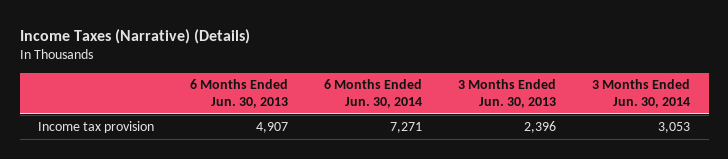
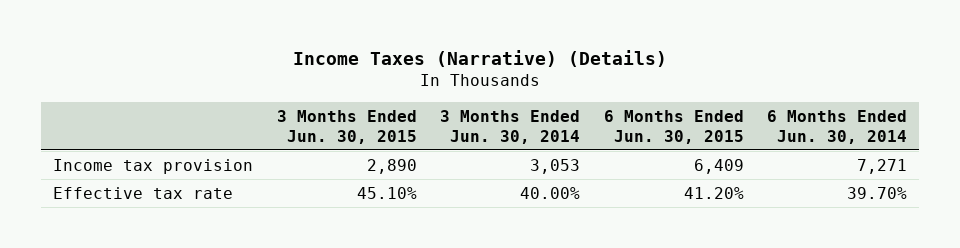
- | 6 Months Ended Jun. 30, 2013 | 6 Months Ended Jun. 30, 2014 | 3 Months Ended Jun. 30, 2013 | 3 Months Ended Jun. 30, 2014
+ | 3 Months Ended Jun. 30, 2015 | 3 Months Ended Jun. 30, 2014 | 6 Months Ended Jun. 30, 2015 | 6 Months Ended Jun. 30, 2014
+ Effective tax rate | 45.10% | 40.00% | 41.20% | 39.70%

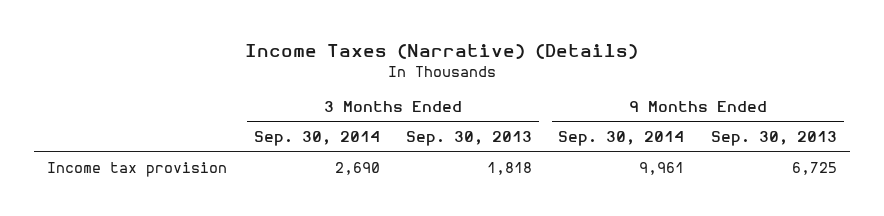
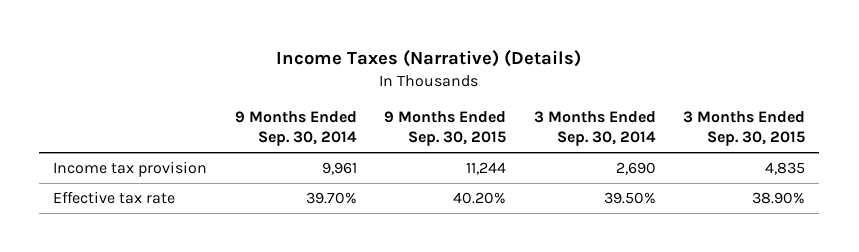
- | 3 Months Ended Sep. 30, 2014 | 3 Months Ended Sep. 30, 2013 | 9 Months Ended Sep. 30, 2014 | 9 Months Ended Sep. 30, 2013
+ | 9 Months Ended Sep. 30, 2014 | 9 Months Ended Sep. 30, 2015 | 3 Months Ended Sep. 30, 2014 | 3 Months Ended Sep. 30, 2015
+ Effective tax rate | 39.70% | 40.20% | 39.50% | 38.90%

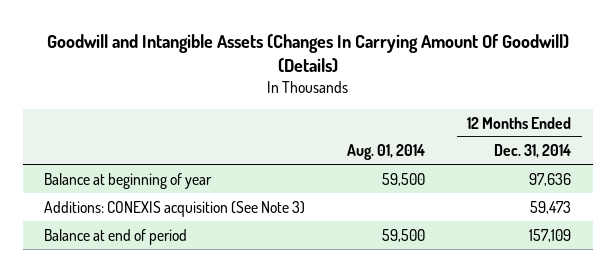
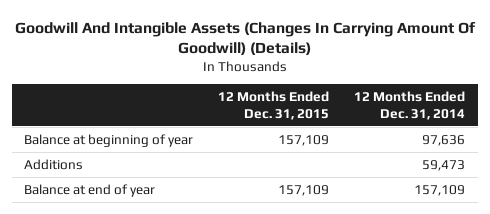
- Goodwill and Intangible Assets (Changes In Carrying Amount Of Goodwill) (Details)
+ Goodwill And Intangible Assets (Changes In Carrying Amount Of Goodwill) (Details)
- | Aug. 01, 2014 | 12 Months Ended Dec. 31, 2014
+ | 12 Months Ended Dec. 31, 2015 | 12 Months Ended Dec. 31, 2014
- Additions: CONEXIS acquisition (See Note 3) | | 59,473
- Balance at end of period | 59,500 | 157,109
+ Additions | | 59,473
+ Balance at end of year | 157,109 | 157,109

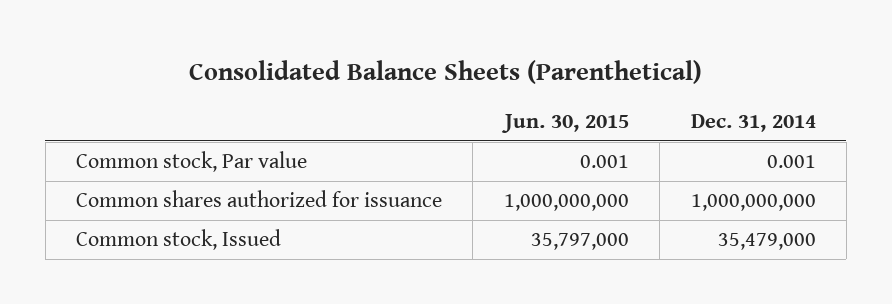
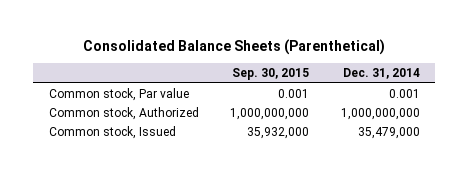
- | Jun. 30, 2015 | Dec. 31, 2014
+ | Sep. 30, 2015 | Dec. 31, 2014
- Common shares authorized for issuance | 1,000,000,000 | 1,000,000,000
+ Common stock, Authorized | 1,000,000,000 | 1,000,000,000

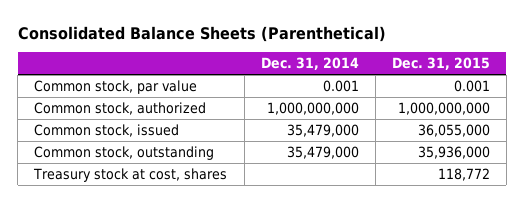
- | Sep. 30, 2015 | Dec. 31, 2014
+ | Dec. 31, 2014 | Dec. 31, 2015
- Common stock, Par value | 0.001 | 0.001
- Common stock, Authorized | 1,000,000,000 | 1,000,000,000
- Common stock, Issued | 35,932,000 | 35,479,000
+ Common stock, par value | 0.001 | 0.001
+ Common stock, authorized | 1,000,000,000 | 1,000,000,000
+ Common stock, issued | 35,479,000 | 36,055,000
+ Common stock, outstanding | 35,479,000 | 35,936,000
+ Treasury stock at cost, shares | | 118,772

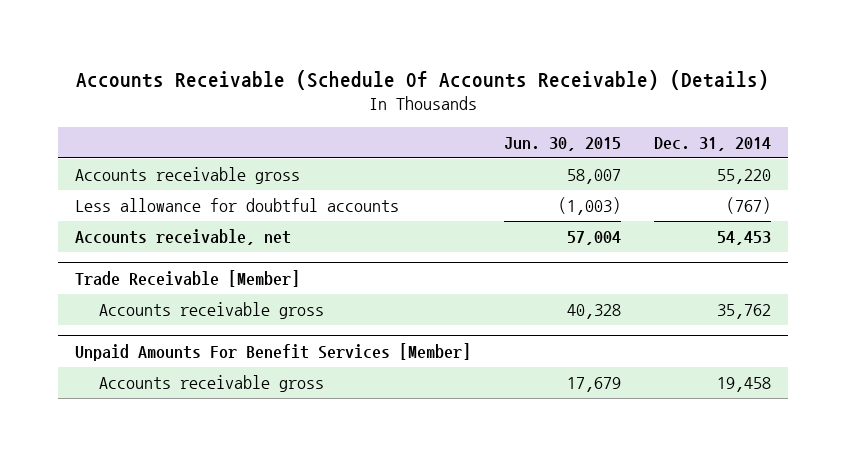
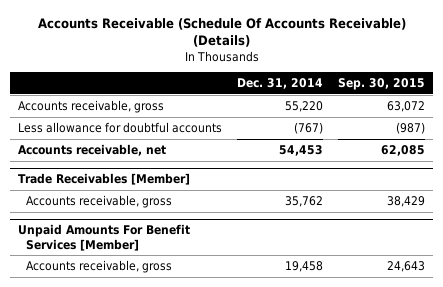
- | Jun. 30, 2015 | Dec. 31, 2014
+ | Dec. 31, 2014 | Sep. 30, 2015
- Accounts receivable gross | 58,007 | 55,220
+ Accounts receivable, gross | 55,220 | 63,072
- Trade Receivable [Member]
- Accounts receivable gross | 40,328 | 35,762
+ Trade Receivables [Member]
+ Accounts receivable, gross | 35,762 | 38,429
@ Unpaid Amounts For Benefit Services [Member]
- Accounts receivable gross | 17,679 | 19,458
+ Accounts receivable, gross | 19,458 | 24,643

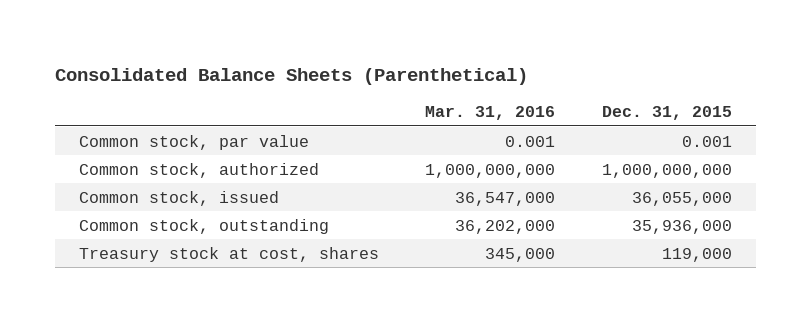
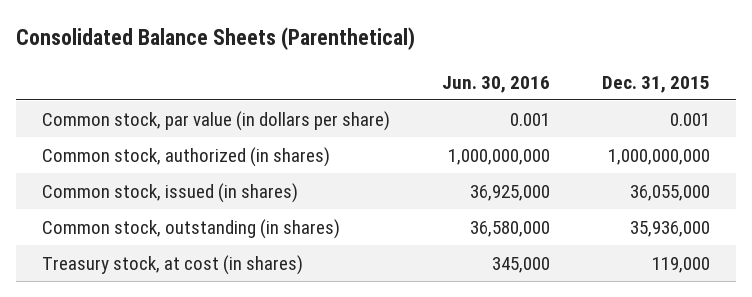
- | Mar. 31, 2016 | Dec. 31, 2015
+ | Jun. 30, 2016 | Dec. 31, 2015
- Common stock, par value | 0.001 | 0.001
- Common stock, authorized | 1,000,000,000 | 1,000,000,000
- Common stock, issued | 36,547,000 | 36,055,000
- Common stock, outstanding | 36,202,000 | 35,936,000
- Treasury stock at cost, shares | 345,000 | 119,000
+ Common stock, par value (in dollars per share) | 0.001 | 0.001
+ Common stock, authorized (in shares) | 1,000,000,000 | 1,000,000,000
+ Common stock, issued (in shares) | 36,925,000 | 36,055,000
+ Common stock, outstanding (in shares) | 36,580,000 | 35,936,000
+ Treasury stock, at cost (in shares) | 345,000 | 119,000

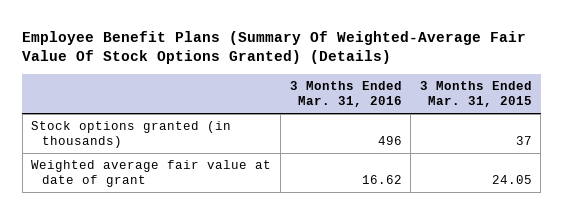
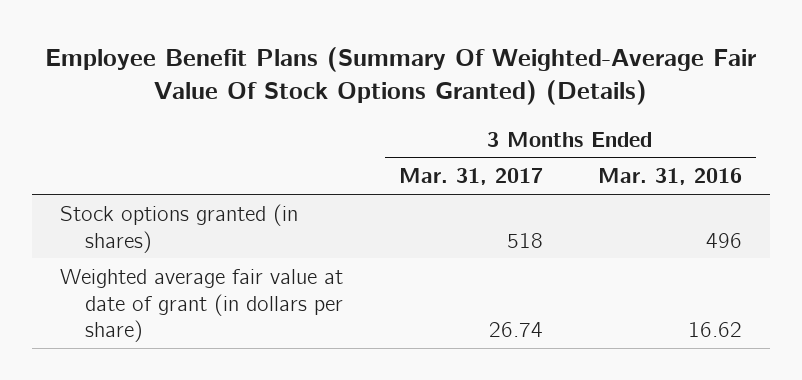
- | 3 Months Ended Mar. 31, 2016 | 3 Months Ended Mar. 31, 2015
+ | 3 Months Ended Mar. 31, 2017 | 3 Months Ended Mar. 31, 2016
- Stock options granted (in thousands) | 496 | 37
- Weighted average fair value at date of grant | 16.62 | 24.05
+ Stock options granted (in shares) | 518 | 496
+ Weighted average fair value at date of grant (in dollars per share) | 26.74 | 16.62

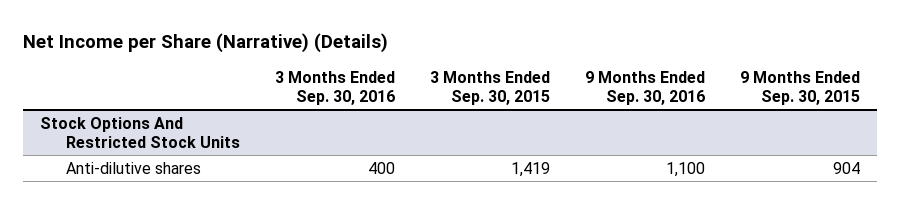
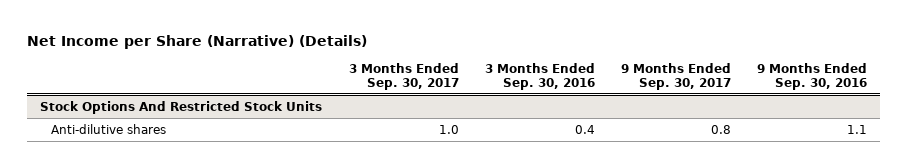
- | 3 Months Ended Sep. 30, 2016 | 3 Months Ended Sep. 30, 2015 | 9 Months Ended Sep. 30, 2016 | 9 Months Ended Sep. 30, 2015
+ | 3 Months Ended Sep. 30, 2017 | 3 Months Ended Sep. 30, 2016 | 9 Months Ended Sep. 30, 2017 | 9 Months Ended Sep. 30, 2016
@ Stock Options And Restricted Stock Units
- Anti-dilutive shares | 400 | 1,419 | 1,100 | 904
+ Anti-dilutive shares | 1.0 | 0.4 | 0.8 | 1.1

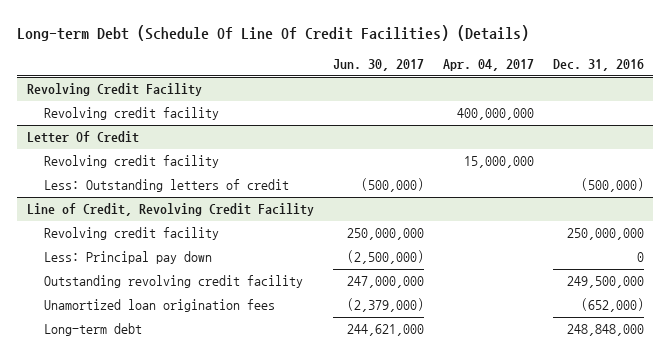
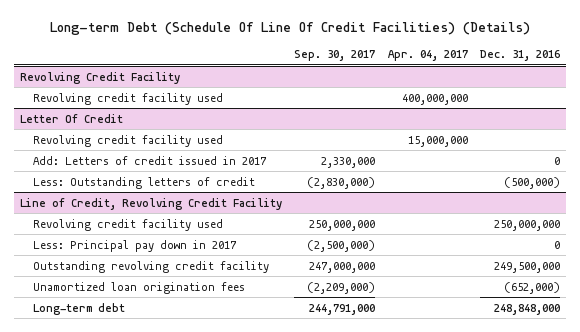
- | Jun. 30, 2017 | Apr. 04, 2017 | Dec. 31, 2016
+ | Sep. 30, 2017 | Apr. 04, 2017 | Dec. 31, 2016
@ Revolving Credit Facility
- Revolving credit facility | | 400,000,000 |
+ Revolving credit facility used | | 400,000,000 |
@ Letter Of Credit
- Revolving credit facility | | 15,000,000 |
+ Revolving credit facility used | | 15,000,000 |
+ Add: Letters of credit issued in 2017 | 2,330,000 | | 0
@ Line of Credit, Revolving Credit Facility
- Revolving credit facility | 250,000,000 | | 250,000,000
- Less: Principal pay down | (2,500,000) | | 0
+ Revolving credit facility used | 250,000,000 | | 250,000,000
+ Less: Principal pay down in 2017 | (2,500,000) | | 0

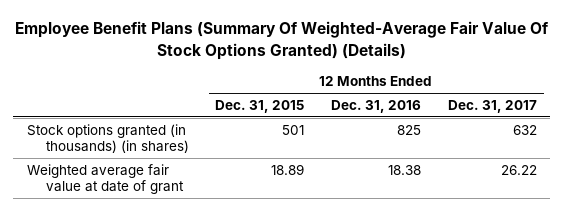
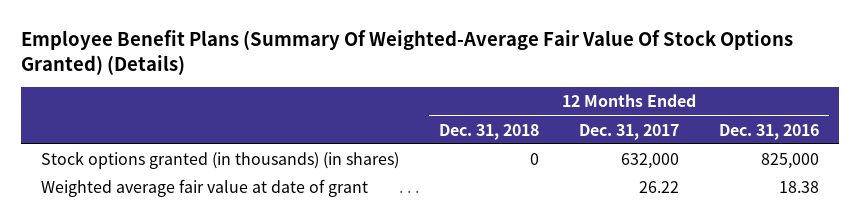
- | 12 Months Ended Dec. 31, 2015 | 12 Months Ended Dec. 31, 2016 | 12 Months Ended Dec. 31, 2017
+ | 12 Months Ended Dec. 31, 2018 | 12 Months Ended Dec. 31, 2017 | 12 Months Ended Dec. 31, 2016
- Stock options granted (in thousands) (in shares) | 501 | 825 | 632
+ Stock options granted (in thousands) (in shares) | 0 | 632,000 | 825,000

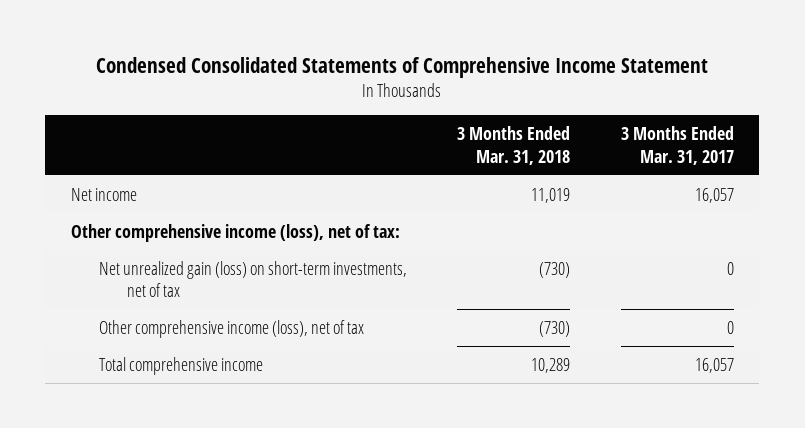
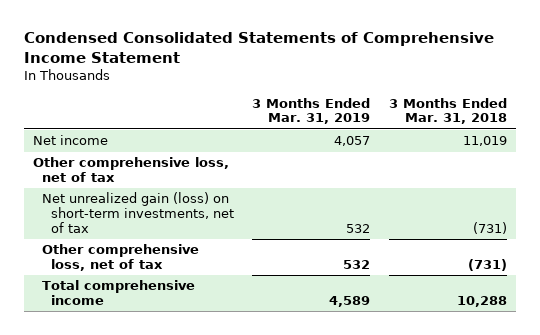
- | 3 Months Ended Mar. 31, 2018 | 3 Months Ended Mar. 31, 2017
+ | 3 Months Ended Mar. 31, 2019 | 3 Months Ended Mar. 31, 2018
- Other comprehensive income (loss), net of tax:
- Net unrealized gain (loss) on short-term investments, net of tax | (730) | 0
- Other comprehensive income (loss), net of tax | (730) | 0
- Total comprehensive income | 10,289 | 16,057
+ Other comprehensive loss, net of tax
+ Net unrealized gain (loss) on short-term investments, net of tax | 532 | (731)
+ Other comprehensive loss, net of tax | 532 | (731)
+ Total comprehensive income | 4,589 | 10,288

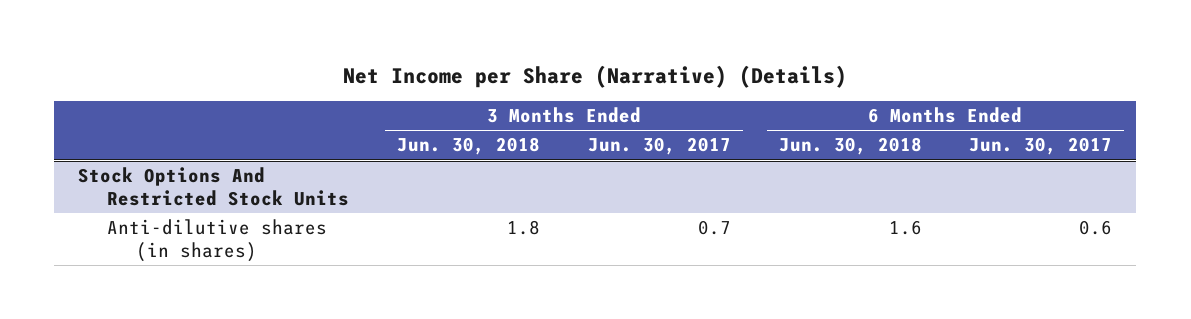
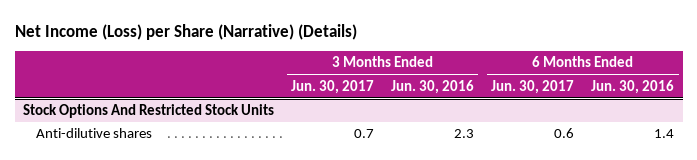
- Net Income per Share (Narrative) (Details)
+ Net Income (Loss) per Share (Narrative) (Details)
- | 3 Months Ended Jun. 30, 2018 | 3 Months Ended Jun. 30, 2017 | 6 Months Ended Jun. 30, 2018 | 6 Months Ended Jun. 30, 2017
+ | 3 Months Ended Jun. 30, 2017 | 3 Months Ended Jun. 30, 2016 | 6 Months Ended Jun. 30, 2017 | 6 Months Ended Jun. 30, 2016
@ Stock Options And Restricted Stock Units
- Anti-dilutive shares (in shares) | 1.8 | 0.7 | 1.6 | 0.6
+ Anti-dilutive shares | 0.7 | 2.3 | 0.6 | 1.4

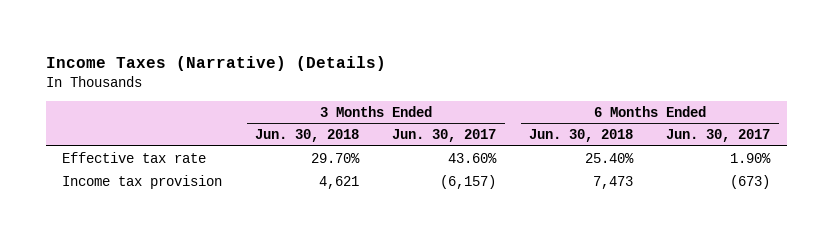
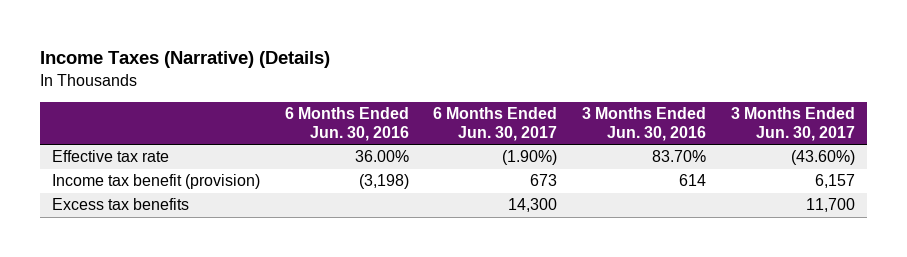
- | 3 Months Ended Jun. 30, 2018 | 3 Months Ended Jun. 30, 2017 | 6 Months Ended Jun. 30, 2018 | 6 Months Ended Jun. 30, 2017
+ | 6 Months Ended Jun. 30, 2016 | 6 Months Ended Jun. 30, 2017 | 3 Months Ended Jun. 30, 2016 | 3 Months Ended Jun. 30, 2017
- Effective tax rate | 29.70% | 43.60% | 25.40% | 1.90%
- Income tax provision | 4,621 | (6,157) | 7,473 | (673)
+ Effective tax rate | 36.00% | (1.90%) | 83.70% | (43.60%)
+ Income tax benefit (provision) | (3,198) | 673 | 614 | 6,157
+ Excess tax benefits | | 14,300 | | 11,700

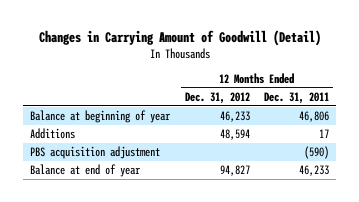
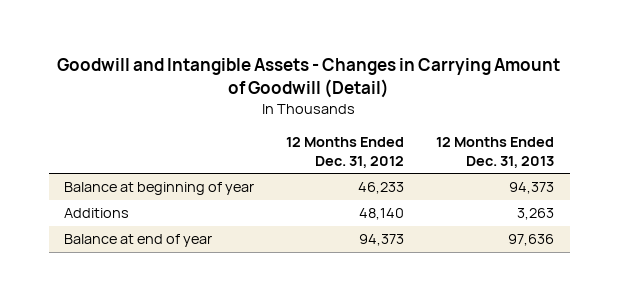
- Changes in Carrying Amount of Goodwill (Detail)
+ Goodwill and Intangible Assets - Changes in Carrying Amount of Goodwill (Detail)
- | 12 Months Ended Dec. 31, 2012 | 12 Months Ended Dec. 31, 2011
+ | 12 Months Ended Dec. 31, 2012 | 12 Months Ended Dec. 31, 2013
- Additions | 48,594 | 17
- PBS acquisition adjustment | | (590)
- Balance at end of year | 94,827 | 46,233
+ Additions | 48,140 | 3,263
+ Balance at end of year | 94,373 | 97,636

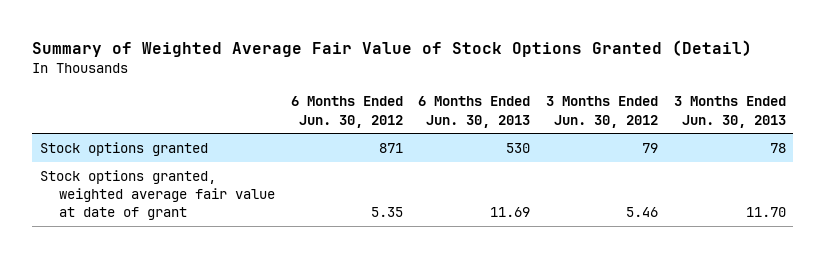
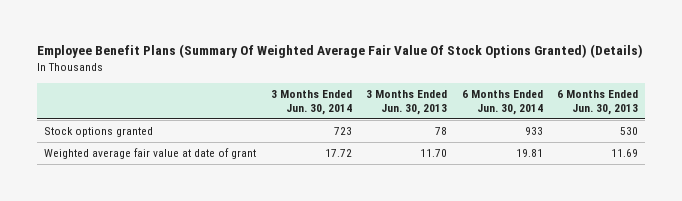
- Summary of Weighted Average Fair Value of Stock Options Granted (Detail)
+ Employee Benefit Plans (Summary Of Weighted Average Fair Value Of Stock Options Granted) (Details)
- | 6 Months Ended Jun. 30, 2012 | 6 Months Ended Jun. 30, 2013 | 3 Months Ended Jun. 30, 2012 | 3 Months Ended Jun. 30, 2013
+ | 3 Months Ended Jun. 30, 2014 | 3 Months Ended Jun. 30, 2013 | 6 Months Ended Jun. 30, 2014 | 6 Months Ended Jun. 30, 2013
- Stock options granted, weighted average fair value at date of grant | 5.35 | 11.69 | 5.46 | 11.70
+ Weighted average fair value at date of grant | 17.72 | 11.70 | 19.81 | 11.69

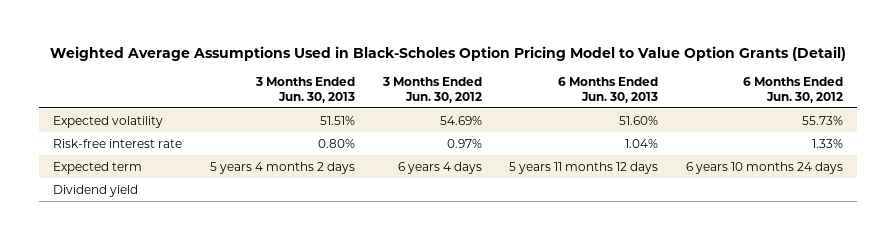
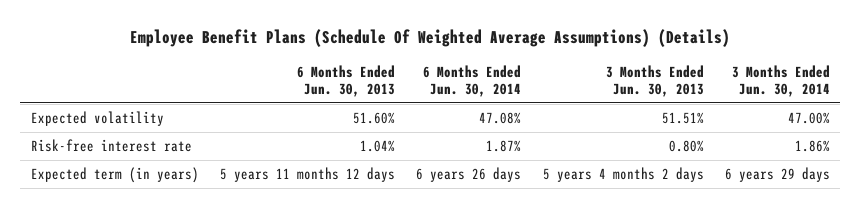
- Weighted Average Assumptions Used in Black-Scholes Option Pricing Model to Value Option Grants (Detail)
+ Employee Benefit Plans (Schedule Of Weighted Average Assumptions) (Details)
- | 3 Months Ended Jun. 30, 2013 | 3 Months Ended Jun. 30, 2012 | 6 Months Ended Jun. 30, 2013 | 6 Months Ended Jun. 30, 2012
+ | 6 Months Ended Jun. 30, 2013 | 6 Months Ended Jun. 30, 2014 | 3 Months Ended Jun. 30, 2013 | 3 Months Ended Jun. 30, 2014
- Expected term | 5 years 4 months 2 days | 6 years 4 days | 5 years 11 months 12 days | 6 years 10 months 24 days
- Dividend yield
+ Expected term (in years) | 5 years 11 months 12 days | 6 years 26 days | 5 years 4 months 2 days | 6 years 29 days

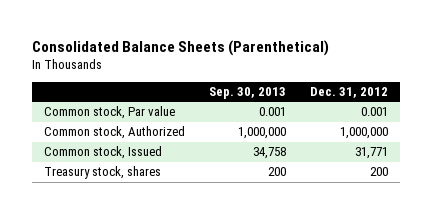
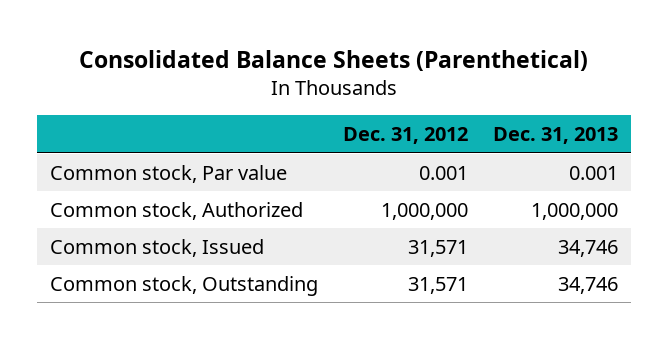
- | Sep. 30, 2013 | Dec. 31, 2012
+ | Dec. 31, 2012 | Dec. 31, 2013
- Common stock, Issued | 34,758 | 31,771
- Treasury stock, shares | 200 | 200
+ Common stock, Issued | 31,571 | 34,746
+ Common stock, Outstanding | 31,571 | 34,746

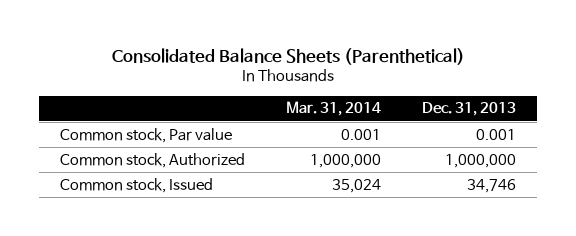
- | Dec. 31, 2012 | Dec. 31, 2013
+ | Mar. 31, 2014 | Dec. 31, 2013
- Common stock, Outstanding | 31,571 | 34,746

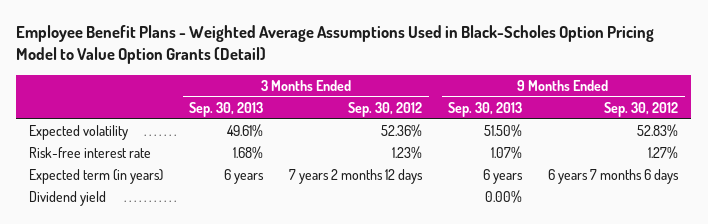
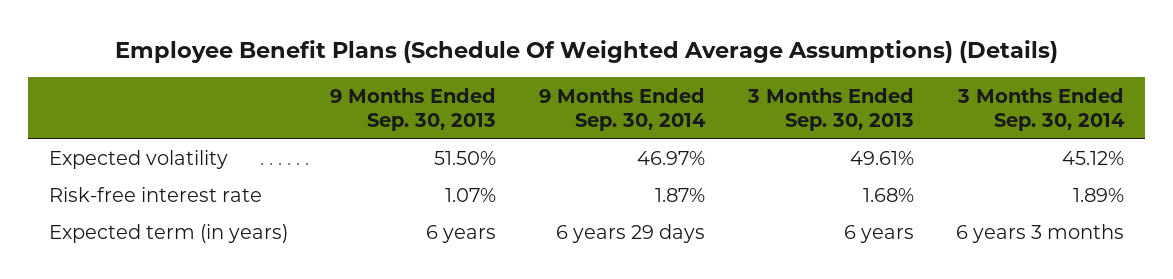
- Employee Benefit Plans - Weighted Average Assumptions Used in Black-Scholes Option Pricing Model to Value Option Grants (Detail)
+ Employee Benefit Plans (Schedule Of Weighted Average Assumptions) (Details)
- | 3 Months Ended Sep. 30, 2013 | 3 Months Ended Sep. 30, 2012 | 9 Months Ended Sep. 30, 2013 | 9 Months Ended Sep. 30, 2012
+ | 9 Months Ended Sep. 30, 2013 | 9 Months Ended Sep. 30, 2014 | 3 Months Ended Sep. 30, 2013 | 3 Months Ended Sep. 30, 2014
- Dividend yield | | | 0.00% |

